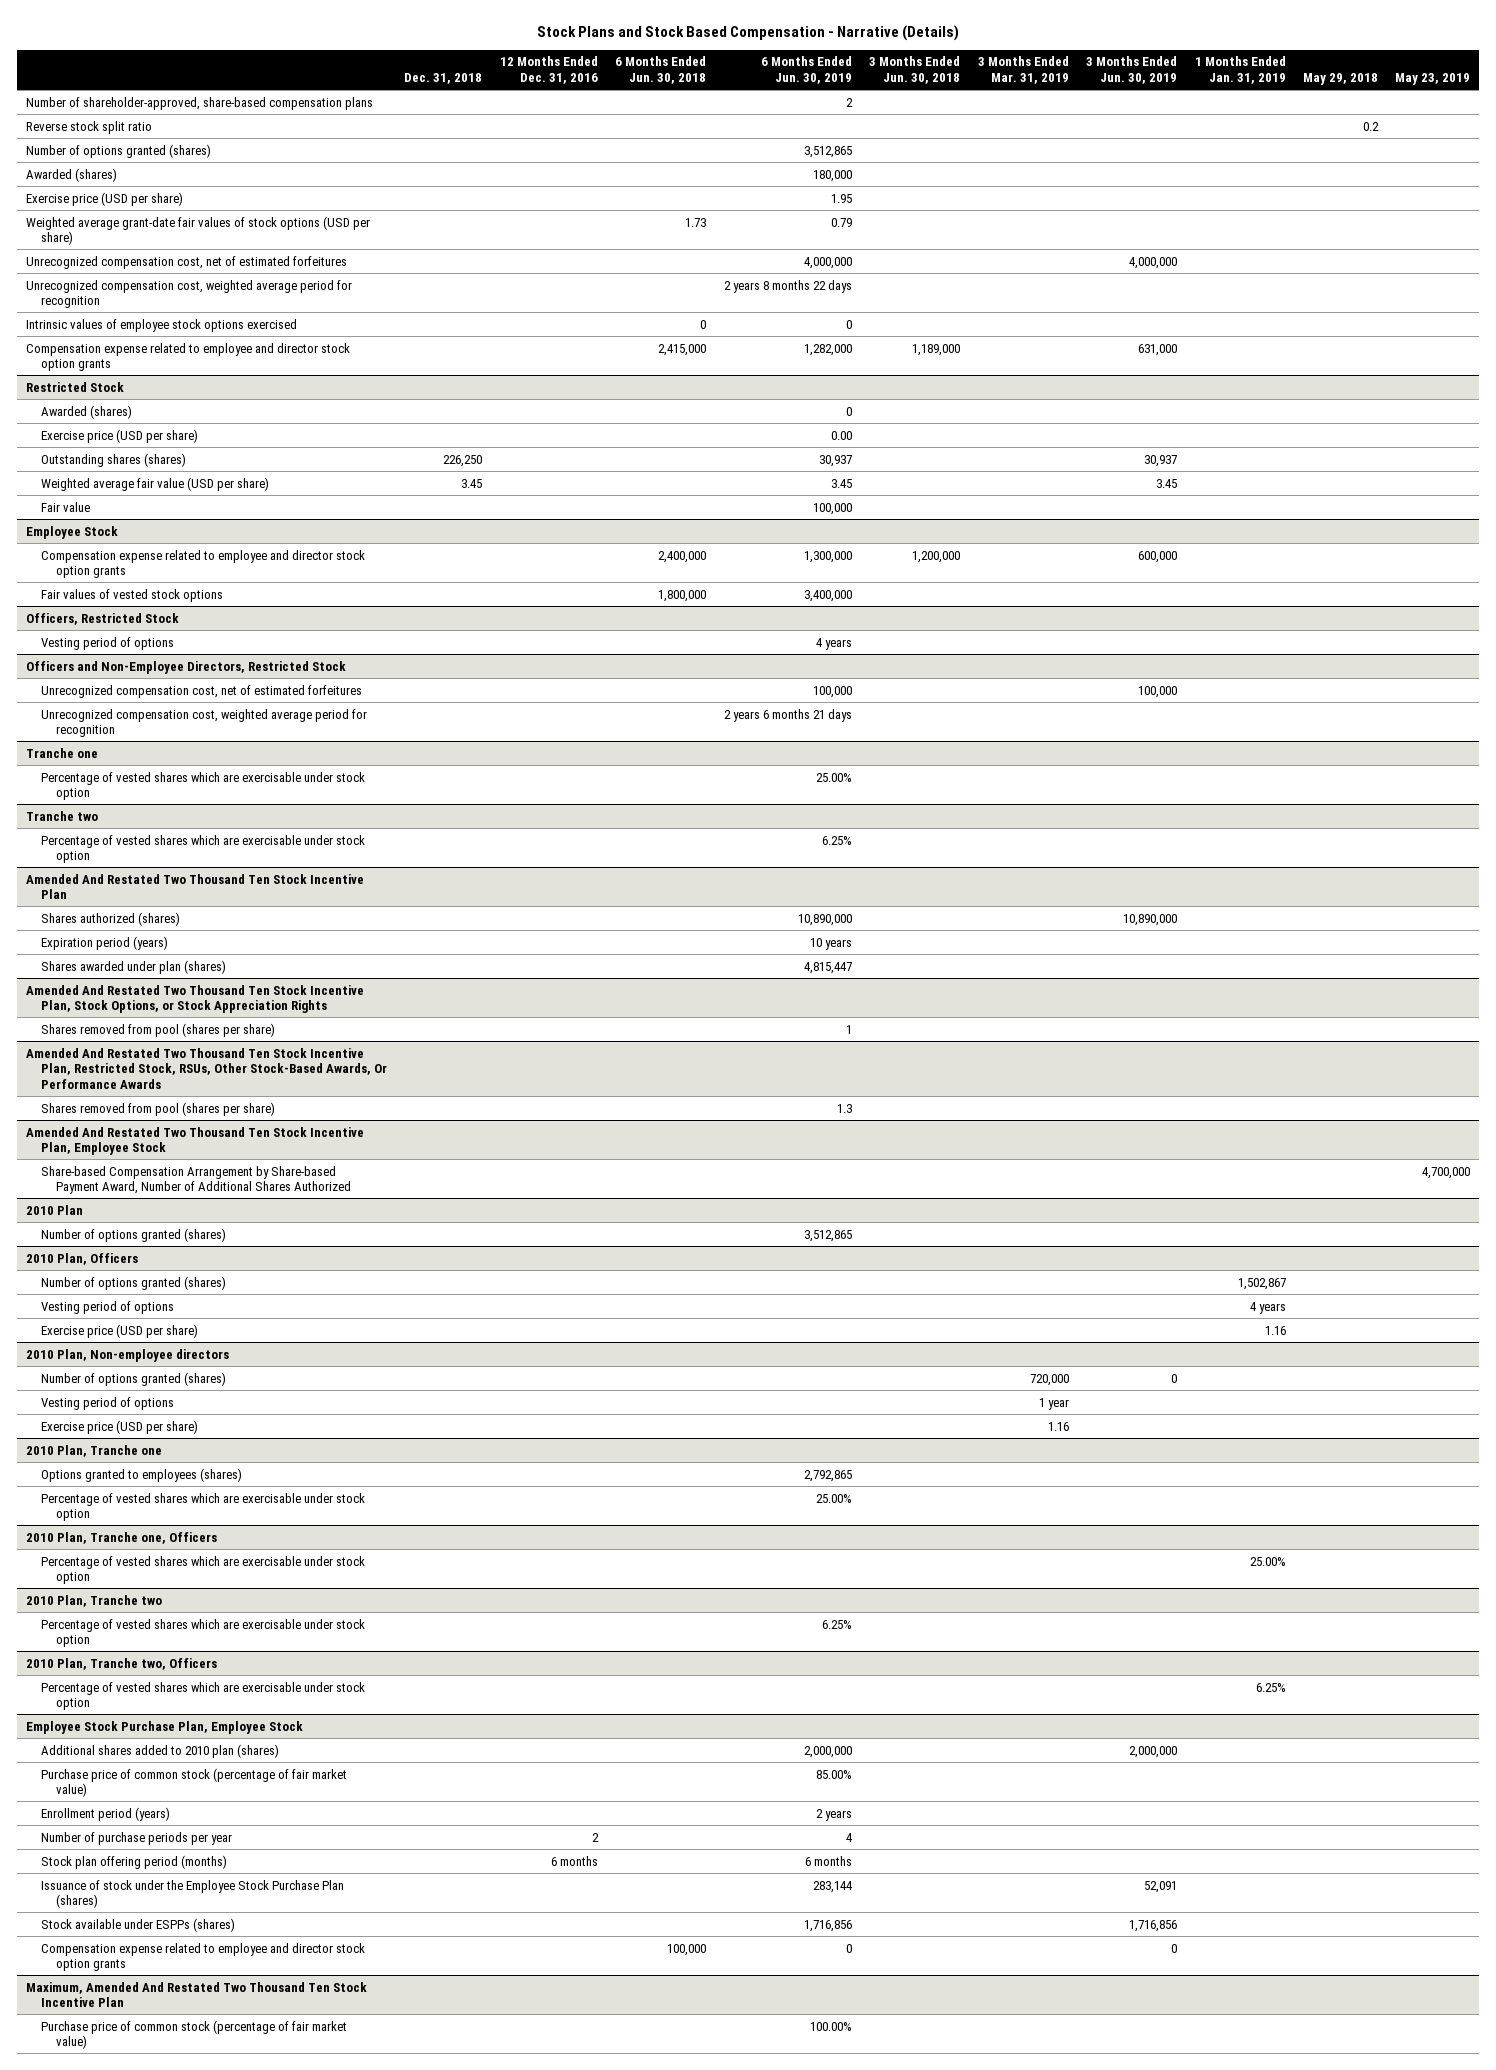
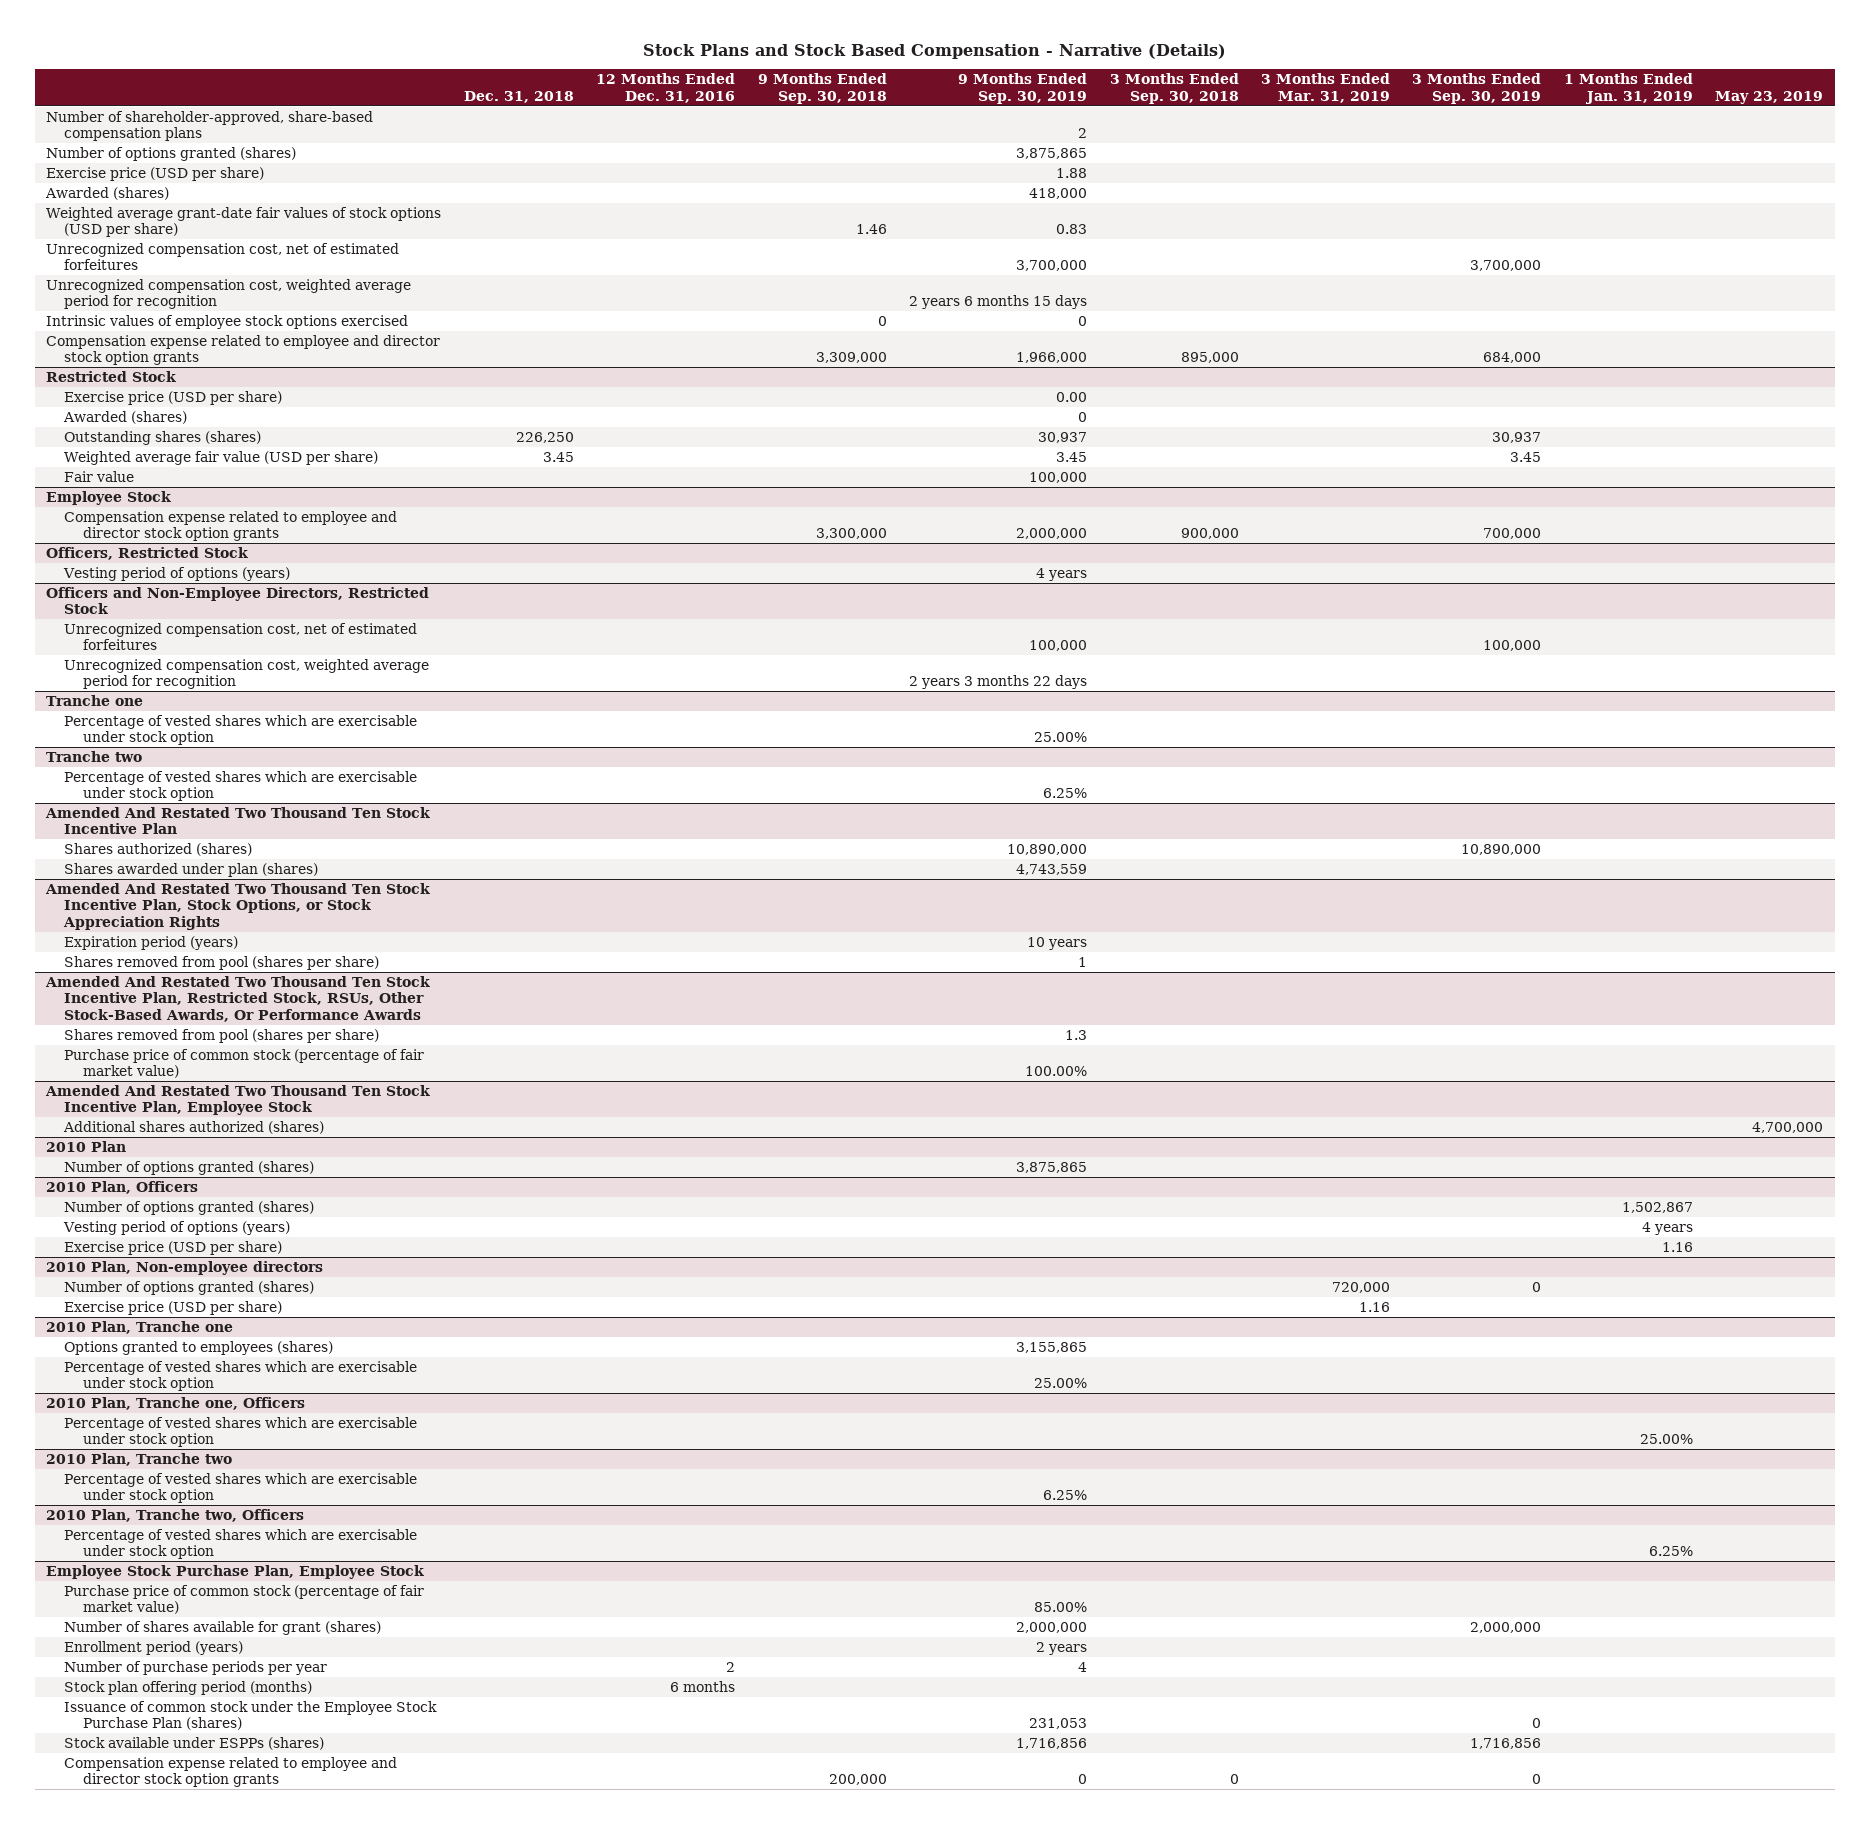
- | Dec. 31, 2018 | 12 Months Ended Dec. 31, 2016 | 6 Months Ended Jun. 30, 2018 | 6 Months Ended Jun. 30, 2019 | 3 Months Ended Jun. 30, 2018 | 3 Months Ended Mar. 31, 2019 | 3 Months Ended Jun. 30, 2019 | 1 Months Ended Jan. 31, 2019 | May 29, 2018 | May 23, 2019
+ | Dec. 31, 2018 | 12 Months Ended Dec. 31, 2016 | 9 Months Ended Sep. 30, 2018 | 9 Months Ended Sep. 30, 2019 | 3 Months Ended Sep. 30, 2018 | 3 Months Ended Mar. 31, 2019 | 3 Months Ended Sep. 30, 2019 | 1 Months Ended Jan. 31, 2019 | May 23, 2019
- Reverse stock split ratio | | | | | | | | | 0.2 |
moved down: Awarded (shares) | | | | 418,000 | | | | |
@ Restricted Stock
moved down: Awarded (shares) | | | | 0 | | | | |
@ Employee Stock
- Fair values of vested stock options | | | 1,800,000 | 3,400,000 | | | | | |
@ Officers, Restricted Stock
- Vesting period of options | | | | 4 years | | | | | |
+ Vesting period of options (years) | | | | 4 years | | | | |
@ Amended And Restated Two Thousand Ten Stock Incentive Plan
- Expiration period (years) | | | | 10 years | | | | | |
@ Amended And Restated Two Thousand Ten Stock Incentive Plan, Stock Options, or Stock Appreciation Rights
+ Expiration period (years) | | | | 10 years | | | | |
@ Amended And Restated Two Thousand Ten Stock Incentive Plan, Restricted Stock, RSUs, Other Stock-Based Awards, Or Performance Awards
+ Purchase price of common stock (percentage of fair market value) | | | | 100.00% | | | | |
@ Amended And Restated Two Thousand Ten Stock Incentive Plan, Employee Stock
- Share-based Compensation Arrangement by Share-based Payment Award, Number of Additional Shares Authorized | | | | | | | | | | 4,700,000
+ Additional shares authorized (shares) | | | | | | | | | 4,700,000
@ 2010 Plan, Officers
- Vesting period of options | | | | | | | | 4 years | |
+ Vesting period of options (years) | | | | | | | | 4 years |
@ 2010 Plan, Non-employee directors
- Vesting period of options | | | | | | 1 year | | | |
@ Employee Stock Purchase Plan, Employee Stock
- Additional shares added to 2010 plan (shares) | | | | 2,000,000 | | | 2,000,000 | | |
+ Number of shares available for grant (shares) | | | | 2,000,000 | | | 2,000,000 | |
- Issuance of stock under the Employee Stock Purchase Plan (shares) | | | | 283,144 | | | 52,091 | | |
+ Issuance of common stock under the Employee Stock Purchase Plan (shares) | | | | 231,053 | | | 0 | |
- Maximum, Amended And Restated Two Thousand Ten Stock Incentive Plan
- Purchase price of common stock (percentage of fair market value) | | | | 100.00% | | | | | |

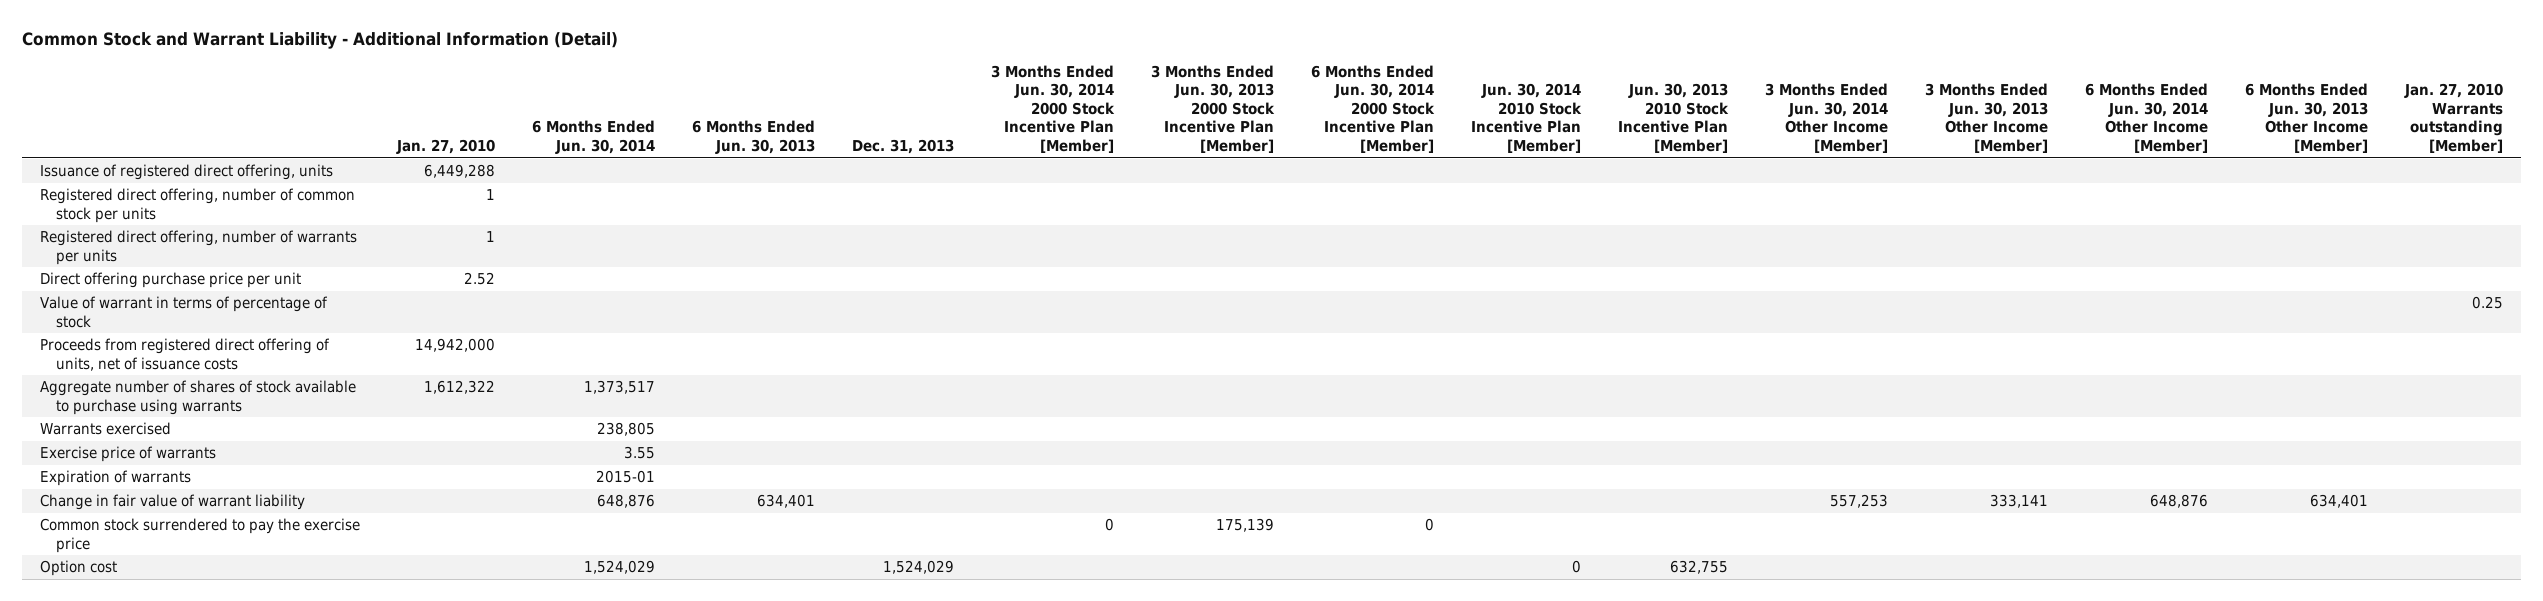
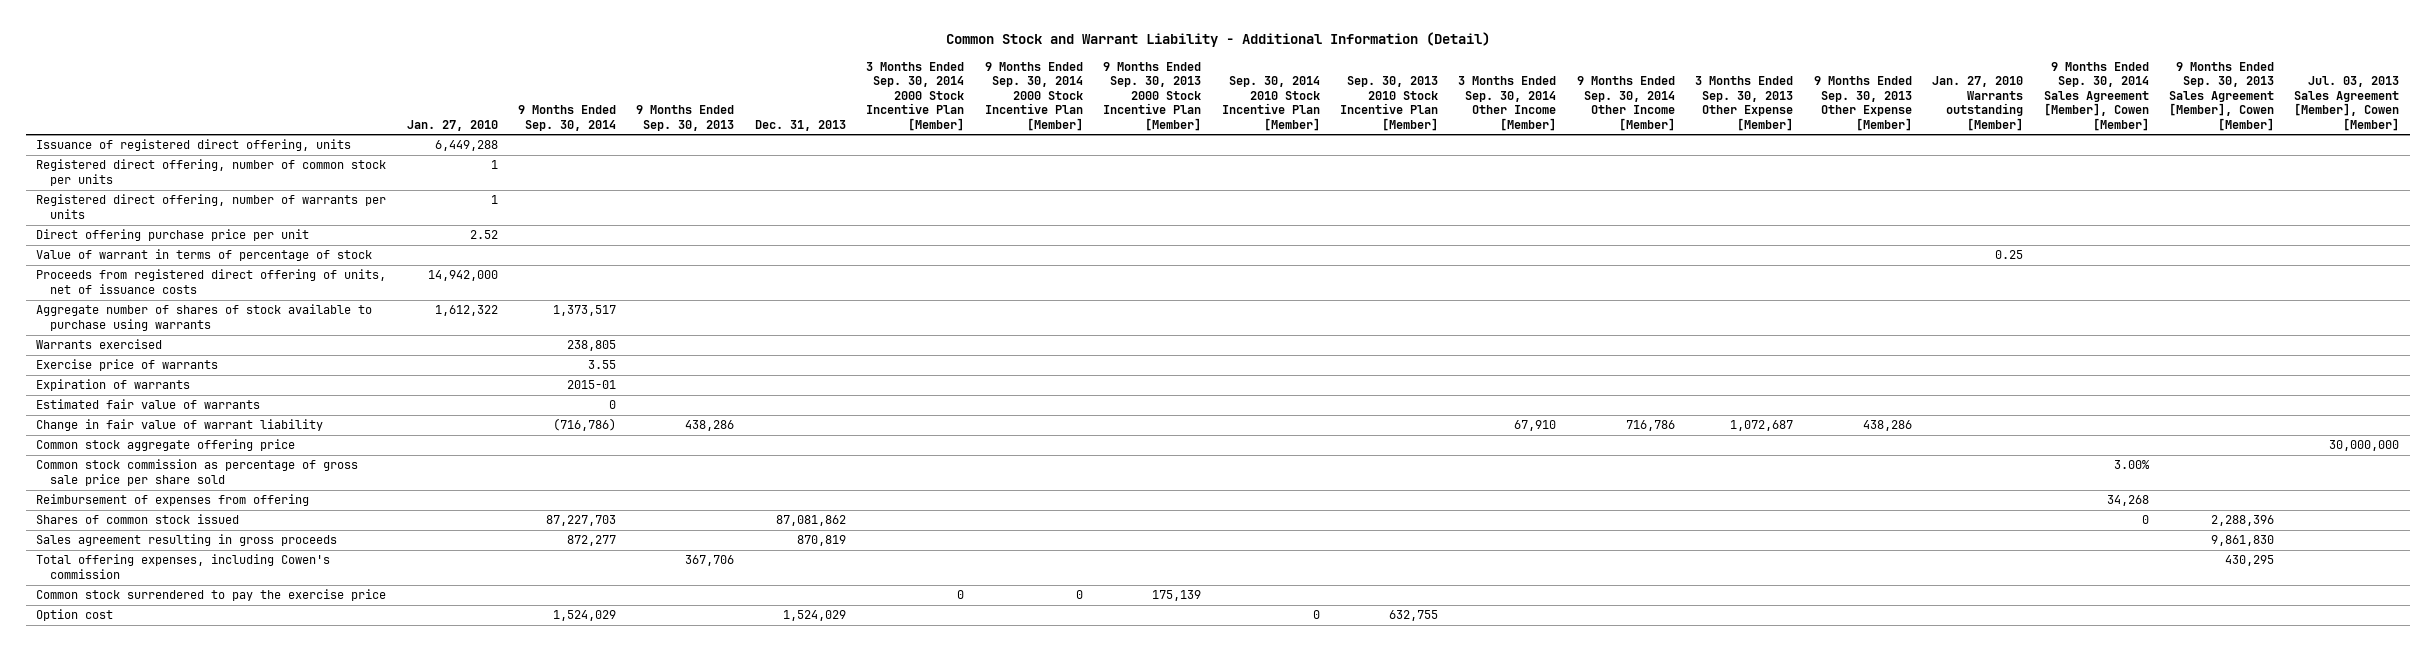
- | Jan. 27, 2010 | 6 Months Ended Jun. 30, 2014 | 6 Months Ended Jun. 30, 2013 | Dec. 31, 2013 | 3 Months Ended Jun. 30, 2014 2000 Stock Incentive Plan [Member] | 3 Months Ended Jun. 30, 2013 2000 Stock Incentive Plan [Member] | 6 Months Ended Jun. 30, 2014 2000 Stock Incentive Plan [Member] | Jun. 30, 2014 2010 Stock Incentive Plan [Member] | Jun. 30, 2013 2010 Stock Incentive Plan [Member] | 3 Months Ended Jun. 30, 2014 Other Income [Member] | 3 Months Ended Jun. 30, 2013 Other Income [Member] | 6 Months Ended Jun. 30, 2014 Other Income [Member] | 6 Months Ended Jun. 30, 2013 Other Income [Member] | Jan. 27, 2010 Warrants outstanding [Member]
+ | Jan. 27, 2010 | 9 Months Ended Sep. 30, 2014 | 9 Months Ended Sep. 30, 2013 | Dec. 31, 2013 | 3 Months Ended Sep. 30, 2014 2000 Stock Incentive Plan [Member] | 9 Months Ended Sep. 30, 2014 2000 Stock Incentive Plan [Member] | 9 Months Ended Sep. 30, 2013 2000 Stock Incentive Plan [Member] | Sep. 30, 2014 2010 Stock Incentive Plan [Member] | Sep. 30, 2013 2010 Stock Incentive Plan [Member] | 3 Months Ended Sep. 30, 2014 Other Income [Member] | 9 Months Ended Sep. 30, 2014 Other Income [Member] | 3 Months Ended Sep. 30, 2013 Other Expense [Member] | 9 Months Ended Sep. 30, 2013 Other Expense [Member] | Jan. 27, 2010 Warrants outstanding [Member] | 9 Months Ended Sep. 30, 2014 Sales Agreement [Member], Cowen [Member] | 9 Months Ended Sep. 30, 2013 Sales Agreement [Member], Cowen [Member] | Jul. 03, 2013 Sales Agreement [Member], Cowen [Member]
+ Estimated fair value of warrants | | 0 | | | | | | | | | | | | | | |
+ Common stock aggregate offering price | | | | | | | | | | | | | | | | | 30,000,000
+ Common stock commission as percentage of gross sale price per share sold | | | | | | | | | | | | | | | 3.00% | |
+ Reimbursement of expenses from offering | | | | | | | | | | | | | | | 34,268 | |
+ Shares of common stock issued | | 87,227,703 | | 87,081,862 | | | | | | | | | | | 0 | 2,288,396 |
+ Sales agreement resulting in gross proceeds | | 872,277 | | 870,819 | | | | | | | | | | | | 9,861,830 |
+ Total offering expenses, including Cowen's commission | | | 367,706 | | | | | | | | | | | | | 430,295 |

